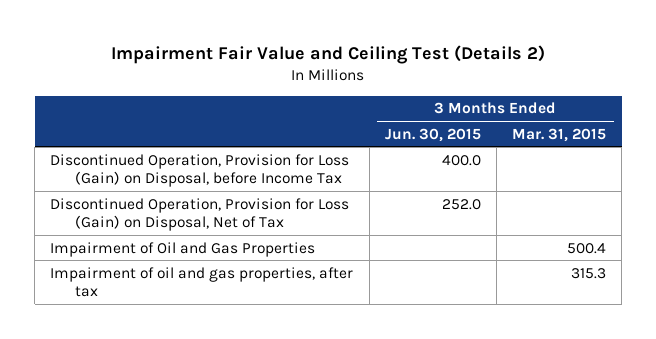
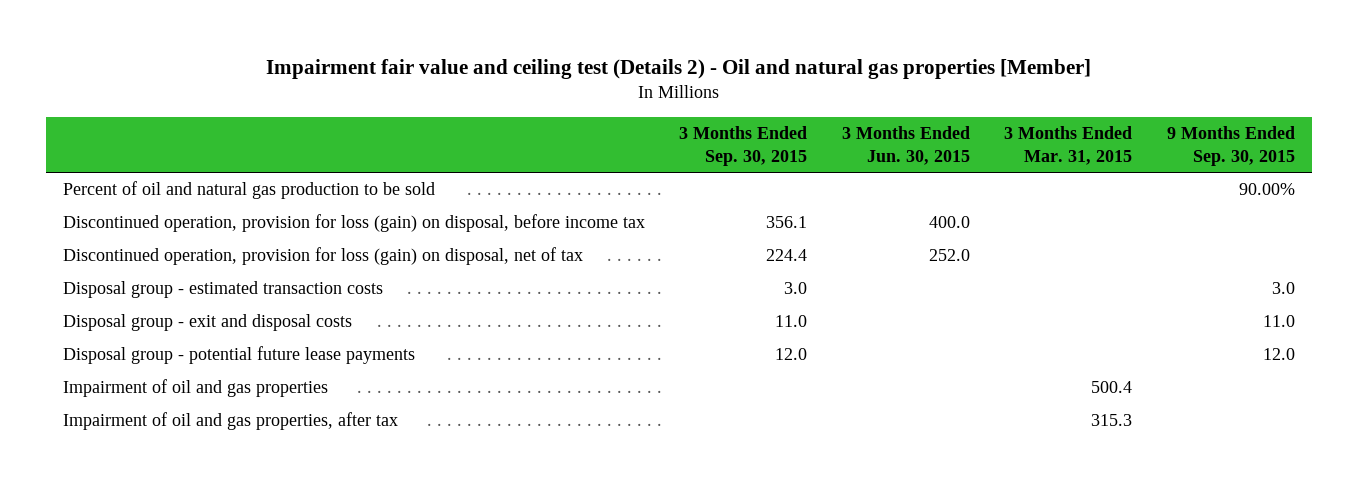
- Impairment Fair Value and Ceiling Test (Details 2)
+ Impairment fair value and ceiling test (Details 2) - Oil and natural gas properties [Member]
- | 3 Months Ended Jun. 30, 2015 | 3 Months Ended Mar. 31, 2015
+ | 3 Months Ended Sep. 30, 2015 | 3 Months Ended Jun. 30, 2015 | 3 Months Ended Mar. 31, 2015 | 9 Months Ended Sep. 30, 2015
- Discontinued Operation, Provision for Loss (Gain) on Disposal, before Income Tax | 400.0 |
- Discontinued Operation, Provision for Loss (Gain) on Disposal, Net of Tax | 252.0 |
- Impairment of Oil and Gas Properties | | 500.4
+ Percent of oil and natural gas production to be sold | | | | 90.00%
+ Discontinued operation, provision for loss (gain) on disposal, before income tax | 356.1 | 400.0 | |
+ Discontinued operation, provision for loss (gain) on disposal, net of tax | 224.4 | 252.0 | |
+ Disposal group - estimated transaction costs | 3.0 | | | 3.0
+ Disposal group - exit and disposal costs | 11.0 | | | 11.0
+ Disposal group - potential future lease payments | 12.0 | | | 12.0
+ Impairment of oil and gas properties | | | 500.4 |

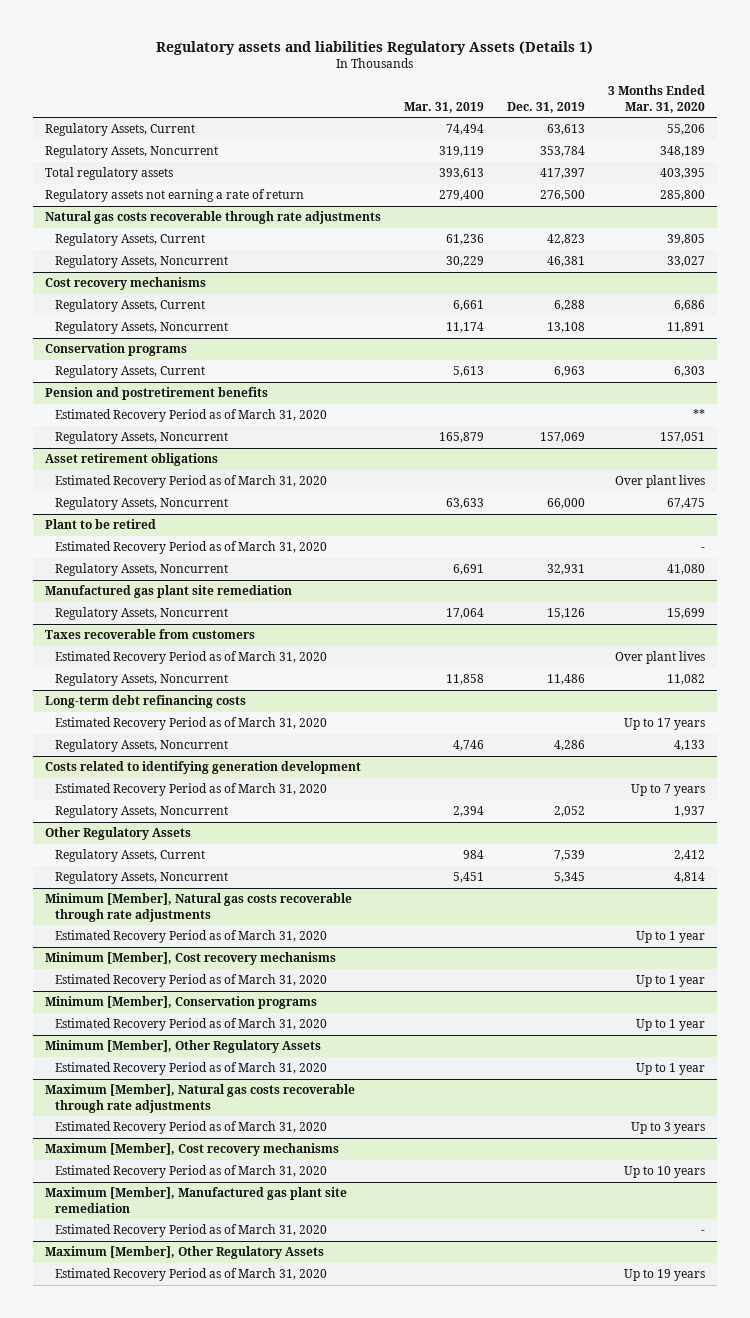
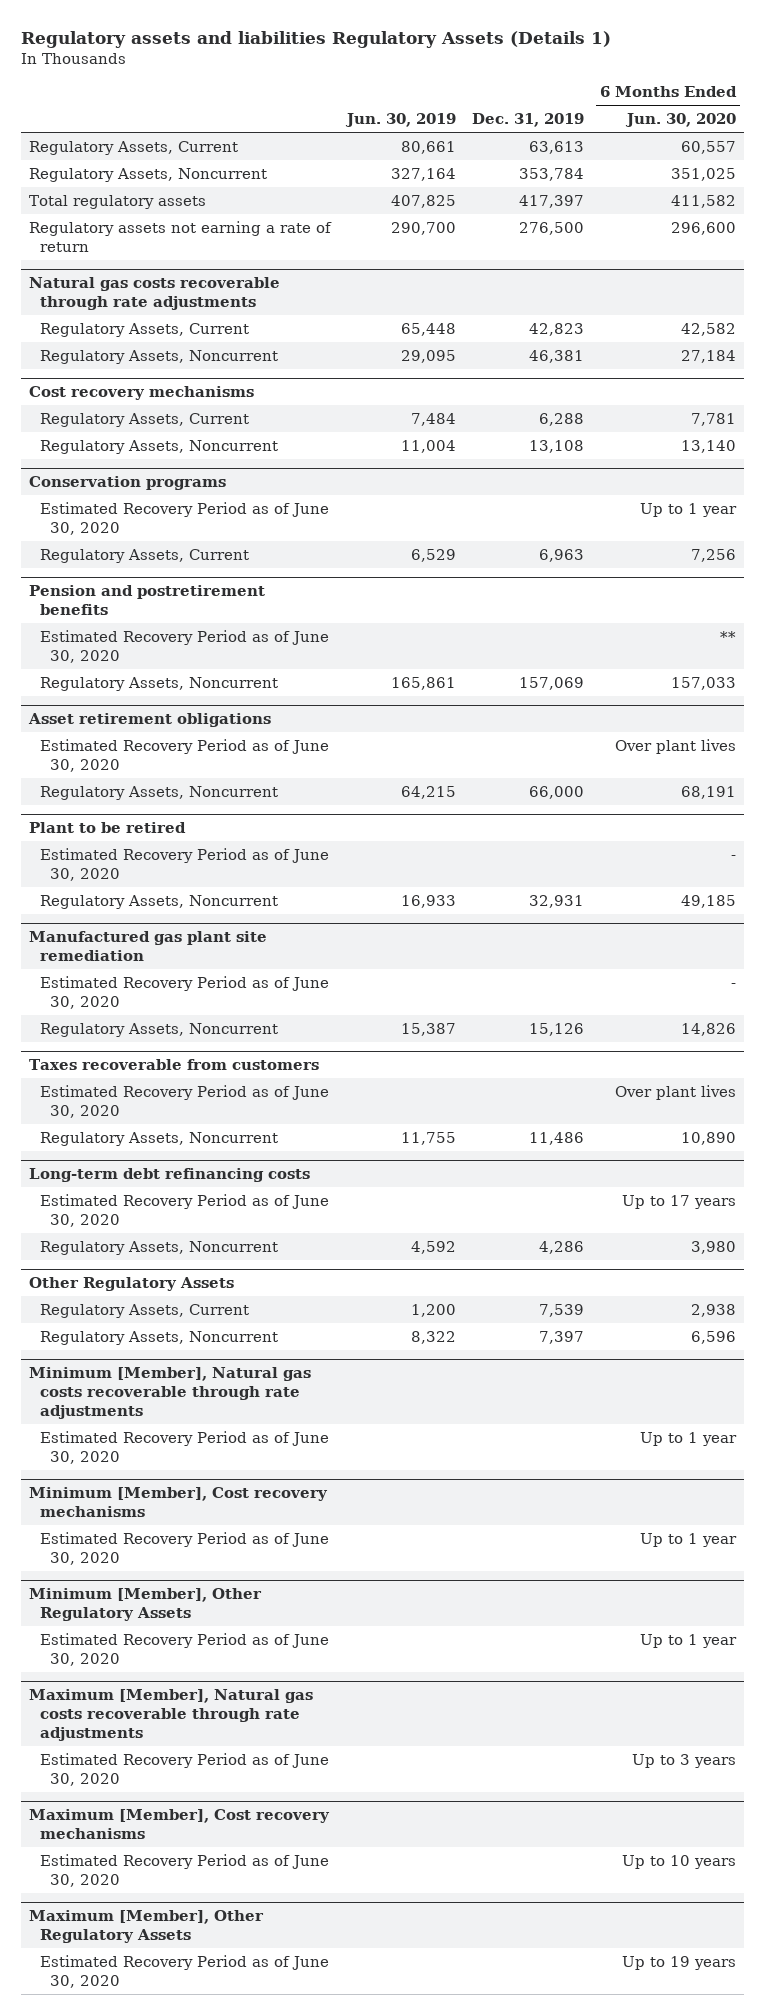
- | Mar. 31, 2019 | Dec. 31, 2019 | 3 Months Ended Mar. 31, 2020
+ | Jun. 30, 2019 | Dec. 31, 2019 | 6 Months Ended Jun. 30, 2020
@ Conservation programs
+ Estimated Recovery Period as of June 30, 2020 | | | Up to 1 year
@ Pension and postretirement benefits
- Estimated Recovery Period as of March 31, 2020 | | | **
+ Estimated Recovery Period as of June 30, 2020 | | | **
@ Asset retirement obligations
- Estimated Recovery Period as of March 31, 2020 | | | Over plant lives
+ Estimated Recovery Period as of June 30, 2020 | | | Over plant lives
@ Plant to be retired
- Estimated Recovery Period as of March 31, 2020 | | | -
+ Estimated Recovery Period as of June 30, 2020 | | | -
@ Manufactured gas plant site remediation
+ Estimated Recovery Period as of June 30, 2020 | | | -
@ Taxes recoverable from customers
- Estimated Recovery Period as of March 31, 2020 | | | Over plant lives
+ Estimated Recovery Period as of June 30, 2020 | | | Over plant lives
@ Long-term debt refinancing costs
- Estimated Recovery Period as of March 31, 2020 | | | Up to 17 years
+ Estimated Recovery Period as of June 30, 2020 | | | Up to 17 years
- Costs related to identifying generation development
- Estimated Recovery Period as of March 31, 2020 | | | Up to 7 years
- Regulatory Assets, Noncurrent | 2,394 | 2,052 | 1,937
@ Other Regulatory Assets
- Regulatory Assets, Noncurrent | 5,451 | 5,345 | 4,814
+ Regulatory Assets, Noncurrent | 8,322 | 7,397 | 6,596
@ Minimum [Member], Natural gas costs recoverable through rate adjustments
- Estimated Recovery Period as of March 31, 2020 | | | Up to 1 year
+ Estimated Recovery Period as of June 30, 2020 | | | Up to 1 year
@ Minimum [Member], Cost recovery mechanisms
- Estimated Recovery Period as of March 31, 2020 | | | Up to 1 year
- Minimum [Member], Conservation programs
- Estimated Recovery Period as of March 31, 2020 | | | Up to 1 year
@ Minimum [Member], Cost recovery mechanisms
+ Estimated Recovery Period as of June 30, 2020 | | | Up to 1 year
@ Minimum [Member], Other Regulatory Assets
- Estimated Recovery Period as of March 31, 2020 | | | Up to 1 year
+ Estimated Recovery Period as of June 30, 2020 | | | Up to 1 year
@ Maximum [Member], Natural gas costs recoverable through rate adjustments
- Estimated Recovery Period as of March 31, 2020 | | | Up to 3 years
+ Estimated Recovery Period as of June 30, 2020 | | | Up to 3 years
@ Maximum [Member], Cost recovery mechanisms
- Estimated Recovery Period as of March 31, 2020 | | | Up to 10 years
- Maximum [Member], Manufactured gas plant site remediation
- Estimated Recovery Period as of March 31, 2020 | | | -
@ Maximum [Member], Cost recovery mechanisms
+ Estimated Recovery Period as of June 30, 2020 | | | Up to 10 years
@ Maximum [Member], Other Regulatory Assets
- Estimated Recovery Period as of March 31, 2020 | | | Up to 19 years
+ Estimated Recovery Period as of June 30, 2020 | | | Up to 19 years

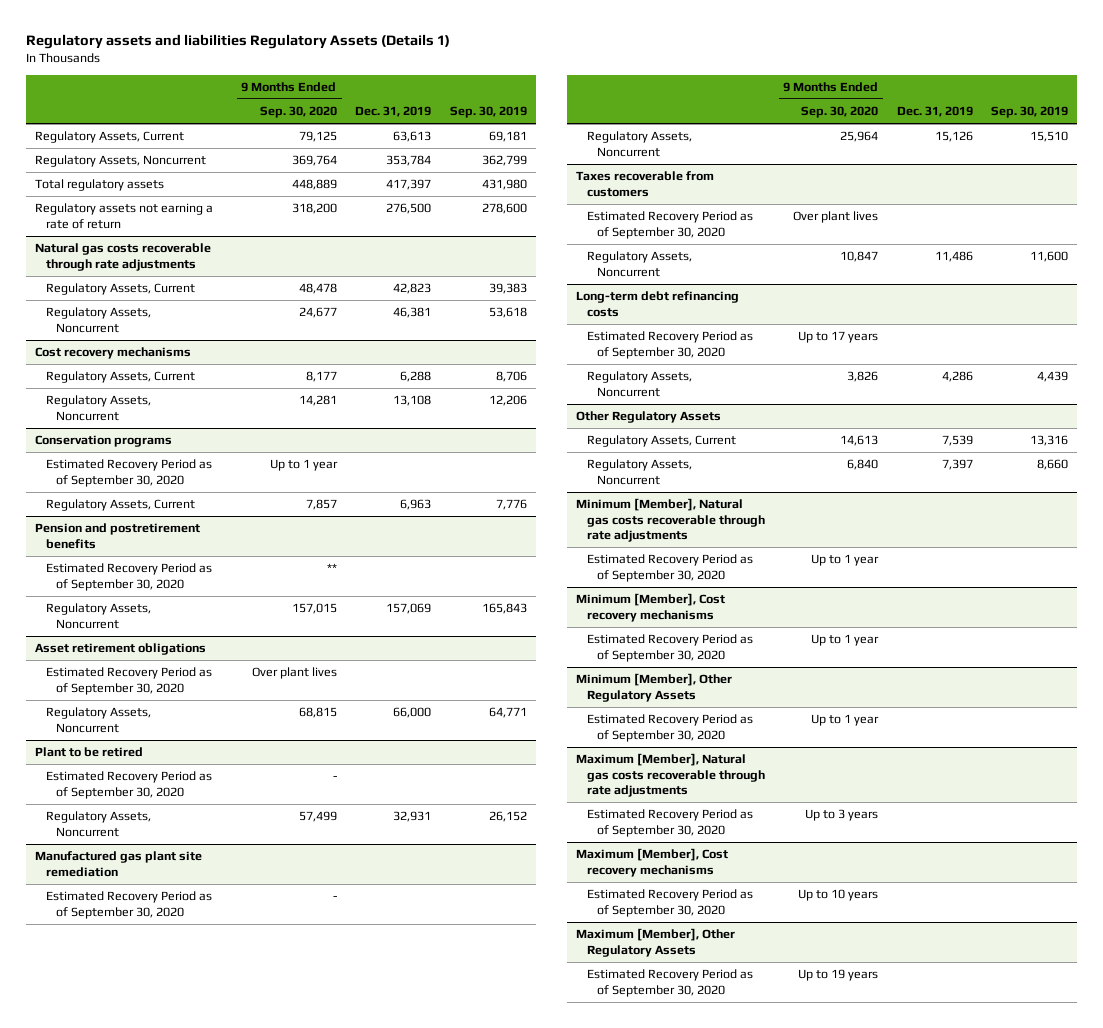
- | Jun. 30, 2019 | Dec. 31, 2019 | 6 Months Ended Jun. 30, 2020
+ | 9 Months Ended Sep. 30, 2020 | Dec. 31, 2019 | Sep. 30, 2019
@ Conservation programs
- Estimated Recovery Period as of June 30, 2020 | | | Up to 1 year
+ Estimated Recovery Period as of September 30, 2020 | Up to 1 year | |
@ Pension and postretirement benefits
- Estimated Recovery Period as of June 30, 2020 | | | **
+ Estimated Recovery Period as of September 30, 2020 | ** | |
@ Asset retirement obligations
- Estimated Recovery Period as of June 30, 2020 | | | Over plant lives
+ Estimated Recovery Period as of September 30, 2020 | Over plant lives | |
@ Plant to be retired
- Estimated Recovery Period as of June 30, 2020 | | | -
+ Estimated Recovery Period as of September 30, 2020 | - | |
@ Manufactured gas plant site remediation
- Estimated Recovery Period as of June 30, 2020 | | | -
+ Estimated Recovery Period as of September 30, 2020 | - | |
@ Taxes recoverable from customers
- Estimated Recovery Period as of June 30, 2020 | | | Over plant lives
+ Estimated Recovery Period as of September 30, 2020 | Over plant lives | |
@ Long-term debt refinancing costs
- Estimated Recovery Period as of June 30, 2020 | | | Up to 17 years
+ Estimated Recovery Period as of September 30, 2020 | Up to 17 years | |
@ Minimum [Member], Natural gas costs recoverable through rate adjustments
- Estimated Recovery Period as of June 30, 2020 | | | Up to 1 year
+ Estimated Recovery Period as of September 30, 2020 | Up to 1 year | |
@ Minimum [Member], Cost recovery mechanisms
- Estimated Recovery Period as of June 30, 2020 | | | Up to 1 year
+ Estimated Recovery Period as of September 30, 2020 | Up to 1 year | |
@ Minimum [Member], Other Regulatory Assets
- Estimated Recovery Period as of June 30, 2020 | | | Up to 1 year
+ Estimated Recovery Period as of September 30, 2020 | Up to 1 year | |
@ Maximum [Member], Natural gas costs recoverable through rate adjustments
- Estimated Recovery Period as of June 30, 2020 | | | Up to 3 years
+ Estimated Recovery Period as of September 30, 2020 | Up to 3 years | |
@ Maximum [Member], Cost recovery mechanisms
- Estimated Recovery Period as of June 30, 2020 | | | Up to 10 years
+ Estimated Recovery Period as of September 30, 2020 | Up to 10 years | |
@ Maximum [Member], Other Regulatory Assets
- Estimated Recovery Period as of June 30, 2020 | | | Up to 19 years
+ Estimated Recovery Period as of September 30, 2020 | Up to 19 years | |

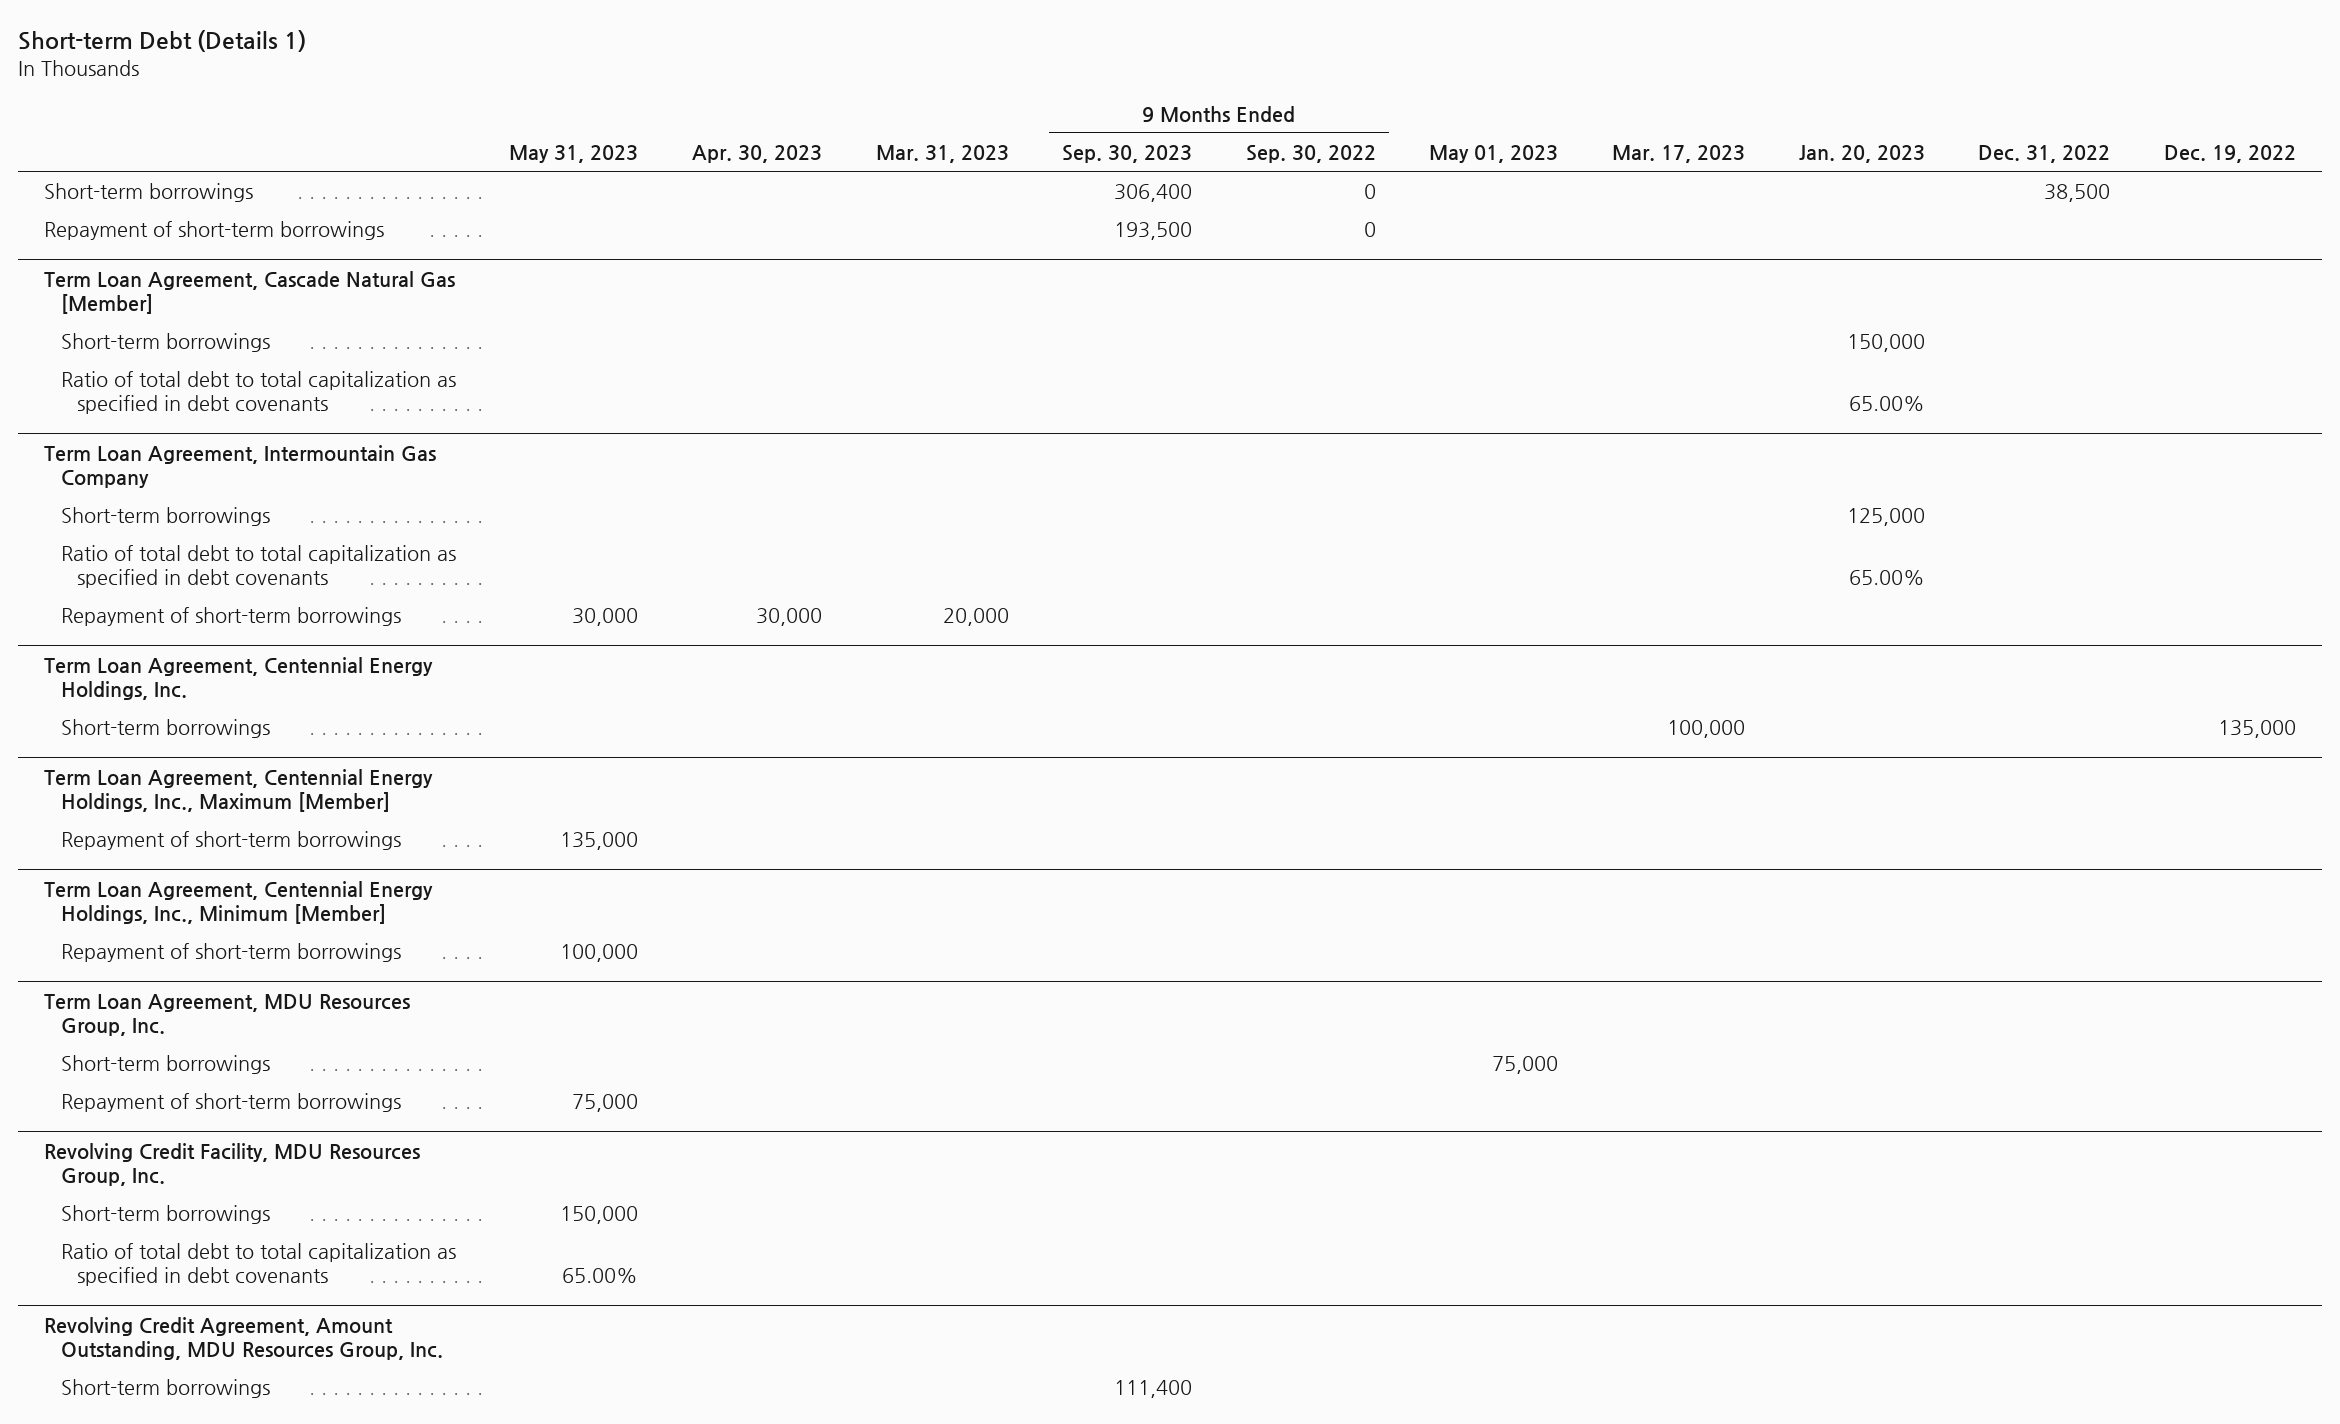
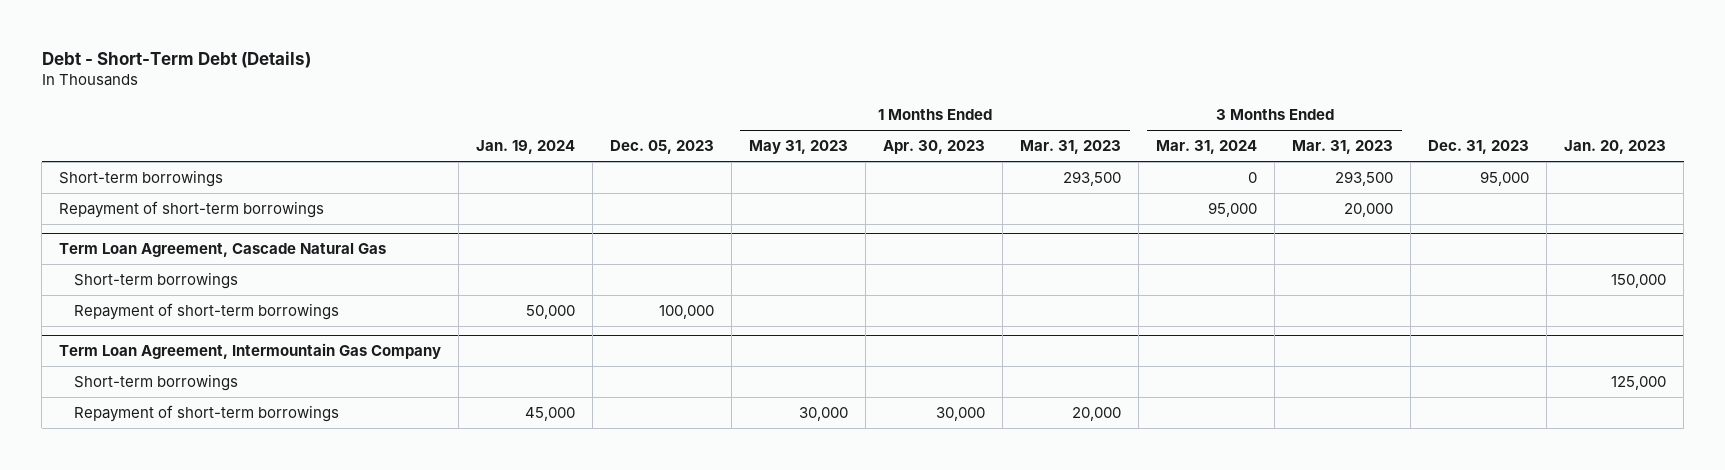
- Short-term Debt (Details 1)
+ Debt - Short-Term Debt (Details)
- | May 31, 2023 | Apr. 30, 2023 | Mar. 31, 2023 | 9 Months Ended Sep. 30, 2023 | 9 Months Ended Sep. 30, 2022 | May 01, 2023 | Mar. 17, 2023 | Jan. 20, 2023 | Dec. 31, 2022 | Dec. 19, 2022
+ | Jan. 19, 2024 | Dec. 05, 2023 | 1 Months Ended May 31, 2023 | 1 Months Ended Apr. 30, 2023 | 1 Months Ended Mar. 31, 2023 | 3 Months Ended Mar. 31, 2024 | 3 Months Ended Mar. 31, 2023 | Dec. 31, 2023 | Jan. 20, 2023
- Term Loan Agreement, Cascade Natural Gas [Member]
+ Term Loan Agreement, Cascade Natural Gas
- Ratio of total debt to total capitalization as specified in debt covenants | | | | | | | | 65.00% | |
+ Repayment of short-term borrowings | 50,000 | 100,000 | | | | | | |
@ Term Loan Agreement, Intermountain Gas Company
- Ratio of total debt to total capitalization as specified in debt covenants | | | | | | | | 65.00% | |
- Term Loan Agreement, Centennial Energy Holdings, Inc.
- Short-term borrowings | | | | | | | 100,000 | | | 135,000
- Term Loan Agreement, Centennial Energy Holdings, Inc., Maximum [Member]
- Repayment of short-term borrowings | 135,000 | | | | | | | | |
- Term Loan Agreement, Centennial Energy Holdings, Inc., Minimum [Member]
- Repayment of short-term borrowings | 100,000 | | | | | | | | |
- Term Loan Agreement, MDU Resources Group, Inc.
- Short-term borrowings | | | | | | 75,000 | | | |
- Repayment of short-term borrowings | 75,000 | | | | | | | | |
- Revolving Credit Facility, MDU Resources Group, Inc.
- Short-term borrowings | 150,000 | | | | | | | | |
- Ratio of total debt to total capitalization as specified in debt covenants | 65.00% | | | | | | | | |
- Revolving Credit Agreement, Amount Outstanding, MDU Resources Group, Inc.
- Short-term borrowings | | | | 111,400 | | | | | |

